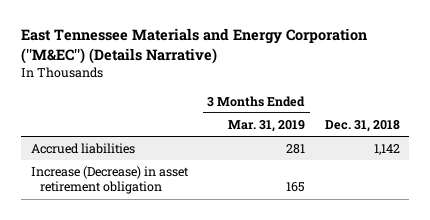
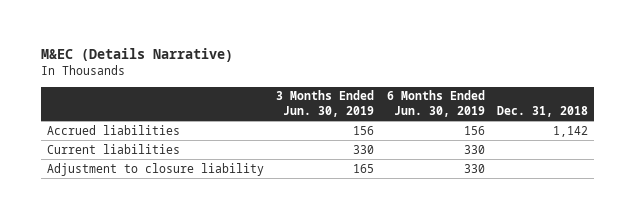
- East Tennessee Materials and Energy Corporation (''M&EC'') (Details Narrative)
+ M&EC (Details Narrative)
- | 3 Months Ended Mar. 31, 2019 | Dec. 31, 2018
+ | 3 Months Ended Jun. 30, 2019 | 6 Months Ended Jun. 30, 2019 | Dec. 31, 2018
- Increase (Decrease) in asset retirement obligation | 165 |
+ Current liabilities | 330 | 330 |
+ Adjustment to closure liability | 165 | 330 |

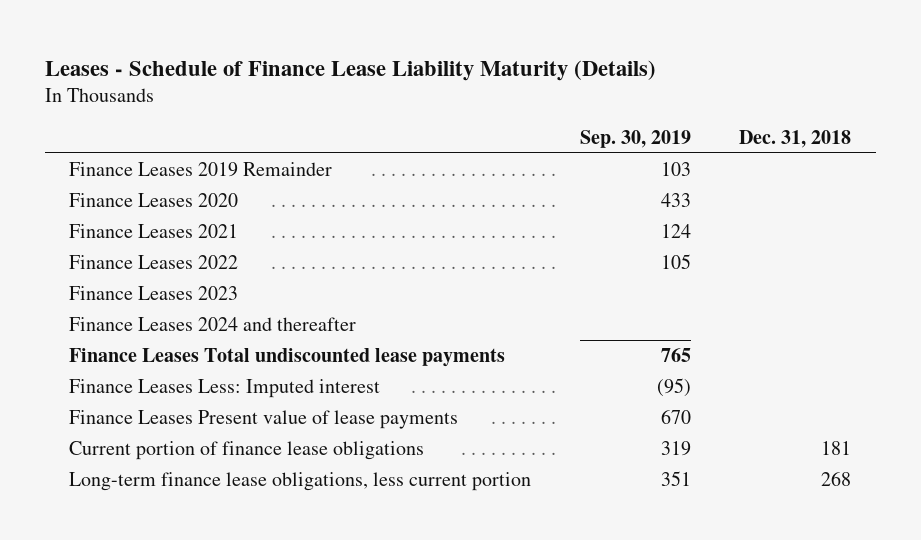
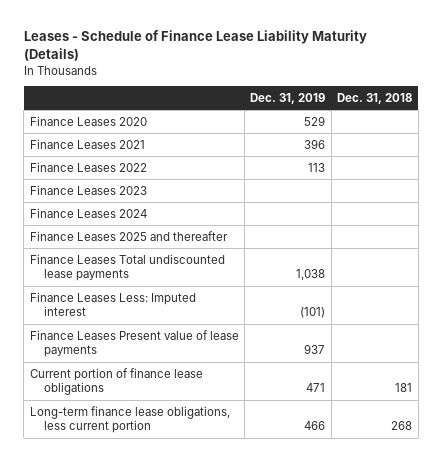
- | Sep. 30, 2019 | Dec. 31, 2018
+ | Dec. 31, 2019 | Dec. 31, 2018
- Finance Leases 2019 Remainder | 103 |
- Finance Leases 2024 and thereafter
+ Finance Leases 2024
+ Finance Leases 2025 and thereafter

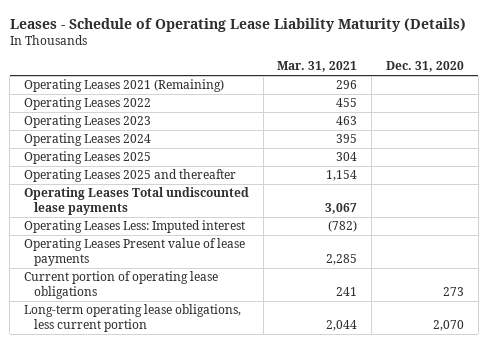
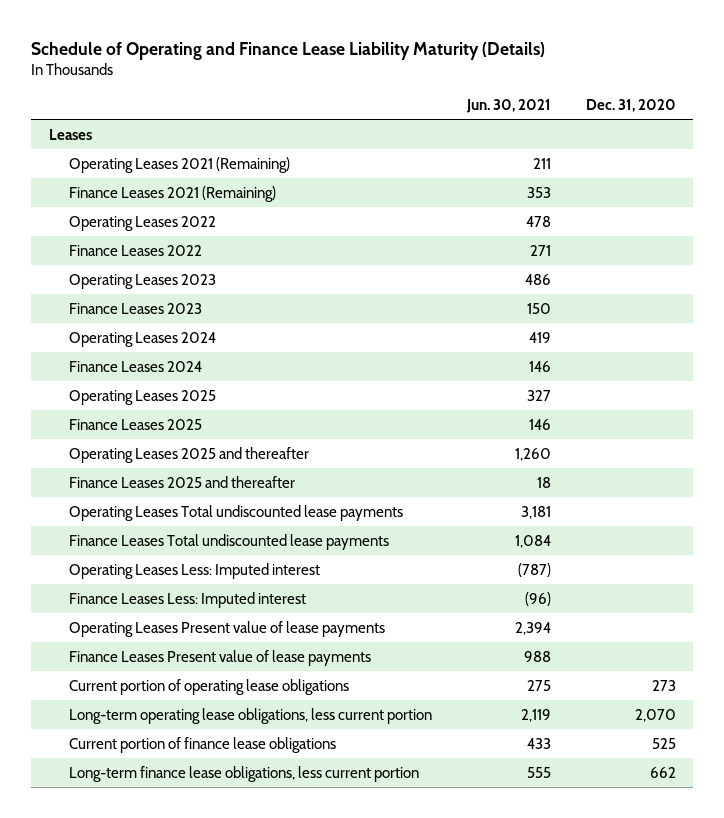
- Leases - Schedule of Operating Lease Liability Maturity (Details)
+ Schedule of Operating and Finance Lease Liability Maturity (Details)
- | Mar. 31, 2021 | Dec. 31, 2020
+ | Jun. 30, 2021 | Dec. 31, 2020
+ Leases
+ Finance Leases 2021 (Remaining) | 353 |
+ Finance Leases 2022 | 271 |
+ Finance Leases 2023 | 150 |
+ Finance Leases 2024 | 146 |
+ Finance Leases 2025 | 146 |
+ Finance Leases 2025 and thereafter | 18 |
+ Finance Leases Total undiscounted lease payments | 1,084 |
+ Finance Leases Less: Imputed interest | (96) |
+ Finance Leases Present value of lease payments | 988 |
+ Current portion of finance lease obligations | 433 | 525
+ Long-term finance lease obligations, less current portion | 555 | 662

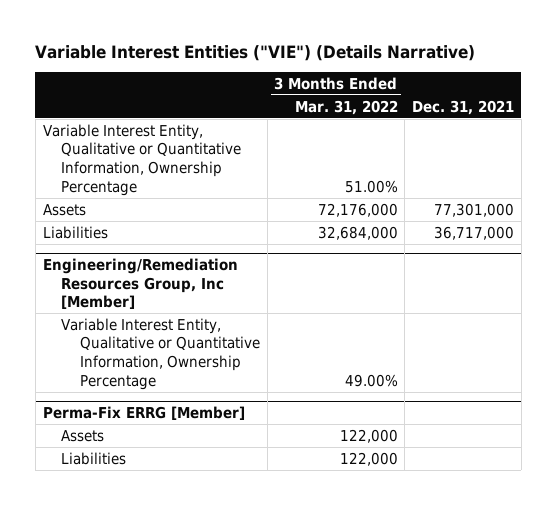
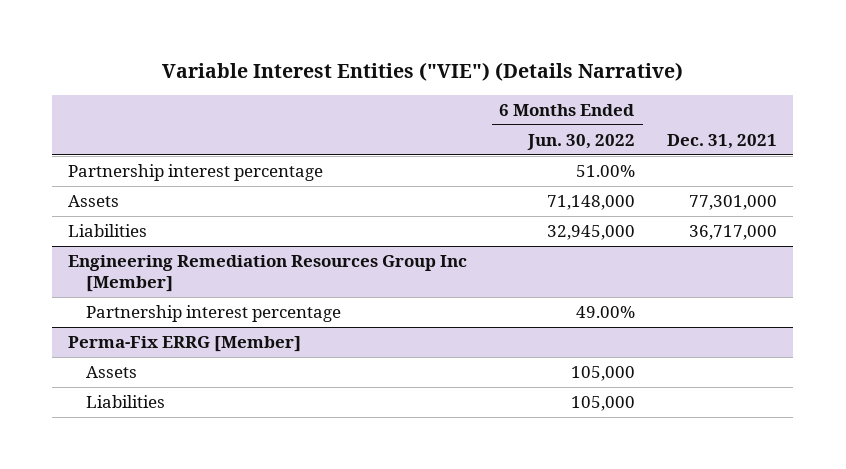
- | 3 Months Ended Mar. 31, 2022 | Dec. 31, 2021
+ | 6 Months Ended Jun. 30, 2022 | Dec. 31, 2021
- Variable Interest Entity, Qualitative or Quantitative Information, Ownership Percentage | 51.00% |
+ Partnership interest percentage | 51.00% |
- Engineering/Remediation Resources Group, Inc [Member]
- Variable Interest Entity, Qualitative or Quantitative Information, Ownership Percentage | 49.00% |
+ Engineering Remediation Resources Group Inc [Member]
+ Partnership interest percentage | 49.00% |

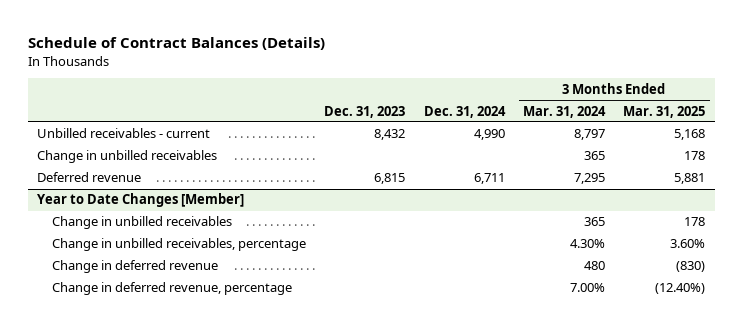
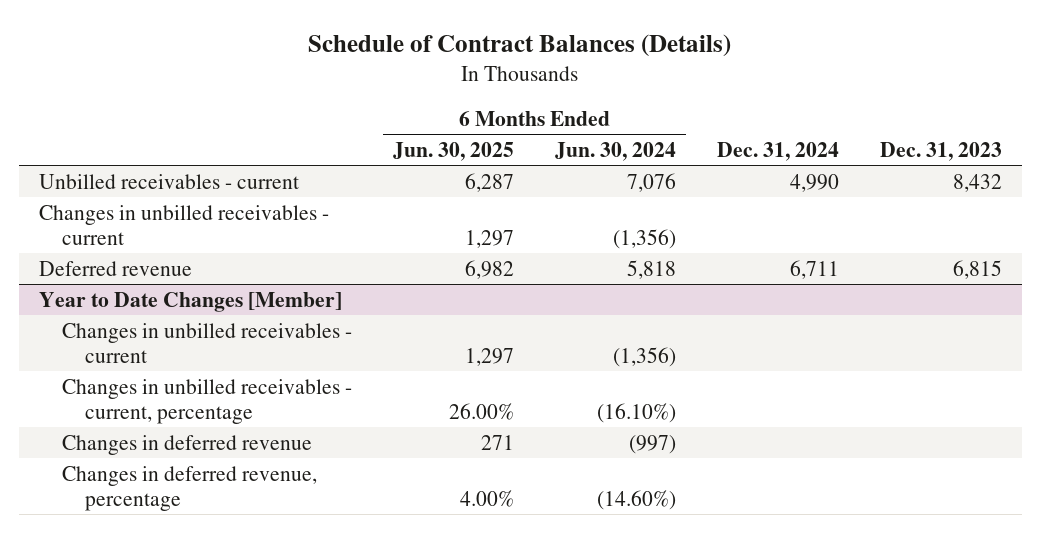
- | Dec. 31, 2023 | Dec. 31, 2024 | 3 Months Ended Mar. 31, 2024 | 3 Months Ended Mar. 31, 2025
+ | 6 Months Ended Jun. 30, 2025 | 6 Months Ended Jun. 30, 2024 | Dec. 31, 2024 | Dec. 31, 2023
- Change in unbilled receivables | | | 365 | 178
+ Changes in unbilled receivables - current | 1,297 | (1,356) | |
@ Year to Date Changes [Member]
- Change in unbilled receivables | | | 365 | 178
- Change in unbilled receivables, percentage | | | 4.30% | 3.60%
- Change in deferred revenue | | | 480 | (830)
- Change in deferred revenue, percentage | | | 7.00% | (12.40%)
+ Changes in unbilled receivables - current | 1,297 | (1,356) | |
+ Changes in unbilled receivables - current, percentage | 26.00% | (16.10%) | |
+ Changes in deferred revenue | 271 | (997) | |
+ Changes in deferred revenue, percentage | 4.00% | (14.60%) | |

